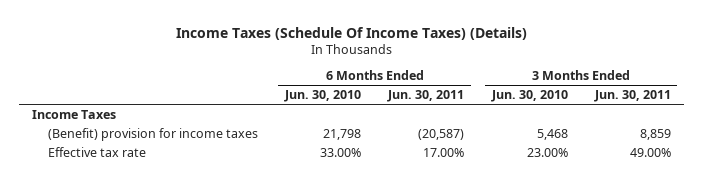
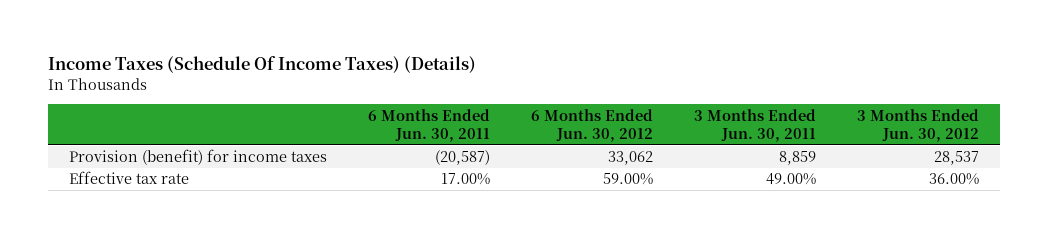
- | 6 Months Ended Jun. 30, 2010 | 6 Months Ended Jun. 30, 2011 | 3 Months Ended Jun. 30, 2010 | 3 Months Ended Jun. 30, 2011
+ | 6 Months Ended Jun. 30, 2011 | 6 Months Ended Jun. 30, 2012 | 3 Months Ended Jun. 30, 2011 | 3 Months Ended Jun. 30, 2012
- Income Taxes
- (Benefit) provision for income taxes | 21,798 | (20,587) | 5,468 | 8,859
+ Provision (benefit) for income taxes | (20,587) | 33,062 | 8,859 | 28,537

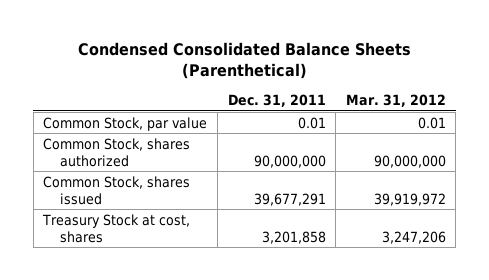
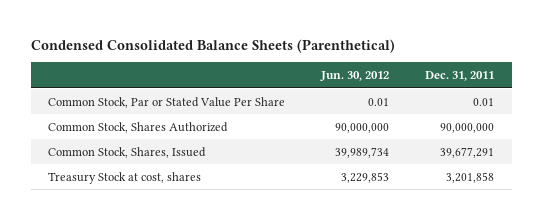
- | Dec. 31, 2011 | Mar. 31, 2012
+ | Jun. 30, 2012 | Dec. 31, 2011
- Common Stock, par value | 0.01 | 0.01
- Common Stock, shares authorized | 90,000,000 | 90,000,000
- Common Stock, shares issued | 39,677,291 | 39,919,972
+ Common Stock, Par or Stated Value Per Share | 0.01 | 0.01
+ Common Stock, Shares Authorized | 90,000,000 | 90,000,000
+ Common Stock, Shares, Issued | 39,989,734 | 39,677,291

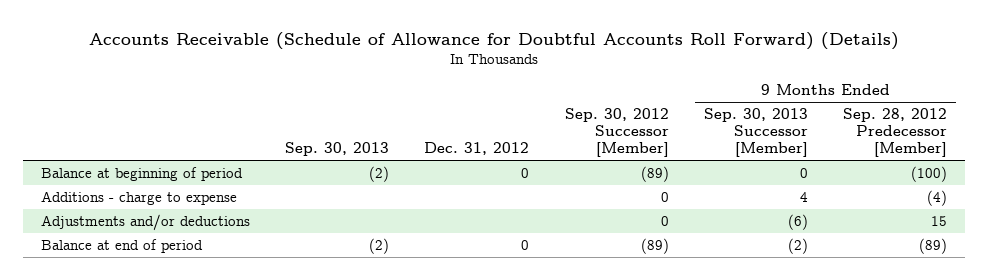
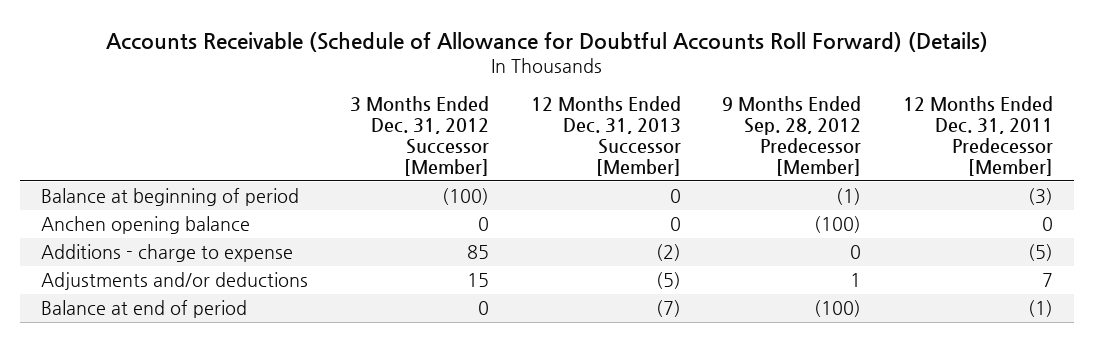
- | Sep. 30, 2013 | Dec. 31, 2012 | Sep. 30, 2012 Successor [Member] | 9 Months Ended Sep. 30, 2013 Successor [Member] | 9 Months Ended Sep. 28, 2012 Predecessor [Member]
+ | 3 Months Ended Dec. 31, 2012 Successor [Member] | 12 Months Ended Dec. 31, 2013 Successor [Member] | 9 Months Ended Sep. 28, 2012 Predecessor [Member] | 12 Months Ended Dec. 31, 2011 Predecessor [Member]
- Balance at beginning of period | (2) | 0 | (89) | 0 | (100)
- Additions - charge to expense | | | 0 | 4 | (4)
- Adjustments and/or deductions | | | 0 | (6) | 15
- Balance at end of period | (2) | 0 | (89) | (2) | (89)
+ Balance at beginning of period | (100) | 0 | (1) | (3)
+ Anchen opening balance | 0 | 0 | (100) | 0
+ Additions - charge to expense | 85 | (2) | 0 | (5)
+ Adjustments and/or deductions | 15 | (5) | 1 | 7
+ Balance at end of period | 0 | (7) | (100) | (1)

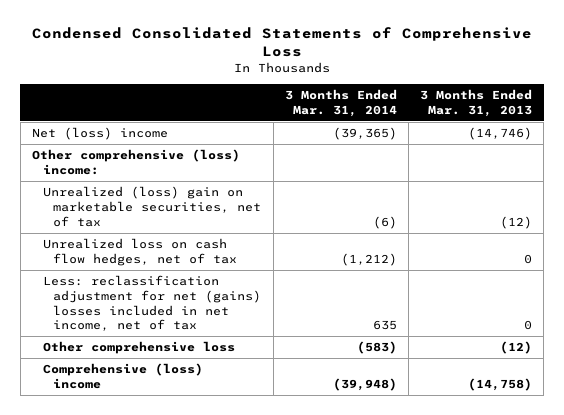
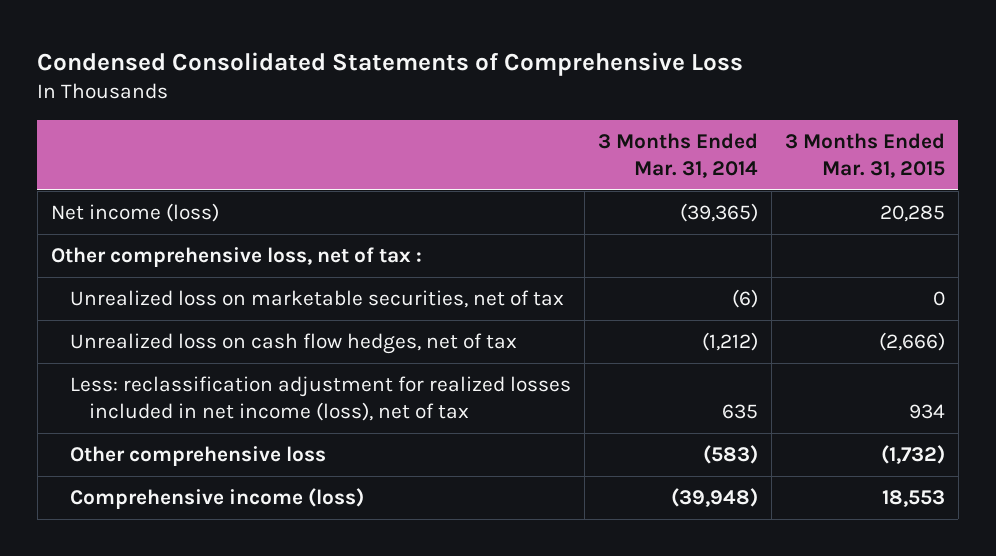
- | 3 Months Ended Mar. 31, 2014 | 3 Months Ended Mar. 31, 2013
+ | 3 Months Ended Mar. 31, 2014 | 3 Months Ended Mar. 31, 2015
- Net (loss) income | (39,365) | (14,746)
- Other comprehensive (loss) income:
- Unrealized (loss) gain on marketable securities, net of tax | (6) | (12)
+ Net income (loss) | (39,365) | 20,285
+ Other comprehensive loss, net of tax :
+ Unrealized loss on marketable securities, net of tax | (6) | 0
- Less: reclassification adjustment for net (gains) losses included in net income, net of tax | 635 | 0
+ Less: reclassification adjustment for realized losses included in net income (loss), net of tax | 635 | 934
- Comprehensive (loss) income | (39,948) | (14,758)
+ Comprehensive income (loss) | (39,948) | 18,553

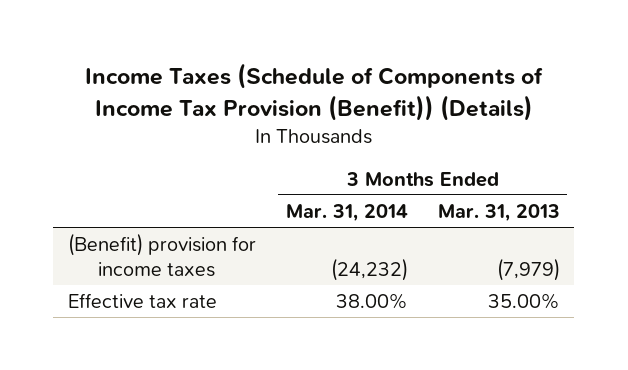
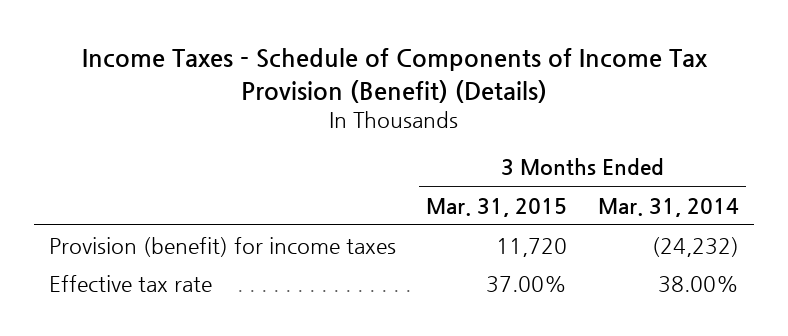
- Income Taxes (Schedule of Components of Income Tax Provision (Benefit)) (Details)
+ Income Taxes - Schedule of Components of Income Tax Provision (Benefit) (Details)
- | 3 Months Ended Mar. 31, 2014 | 3 Months Ended Mar. 31, 2013
+ | 3 Months Ended Mar. 31, 2015 | 3 Months Ended Mar. 31, 2014
- (Benefit) provision for income taxes | (24,232) | (7,979)
+ Provision (benefit) for income taxes | 11,720 | (24,232)

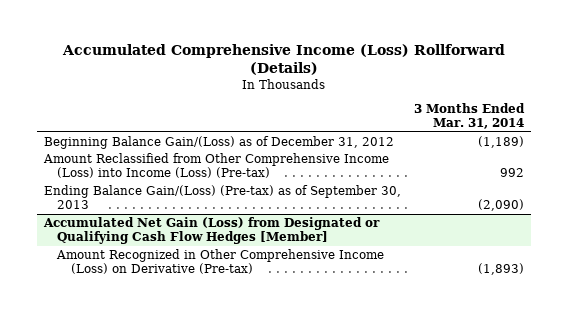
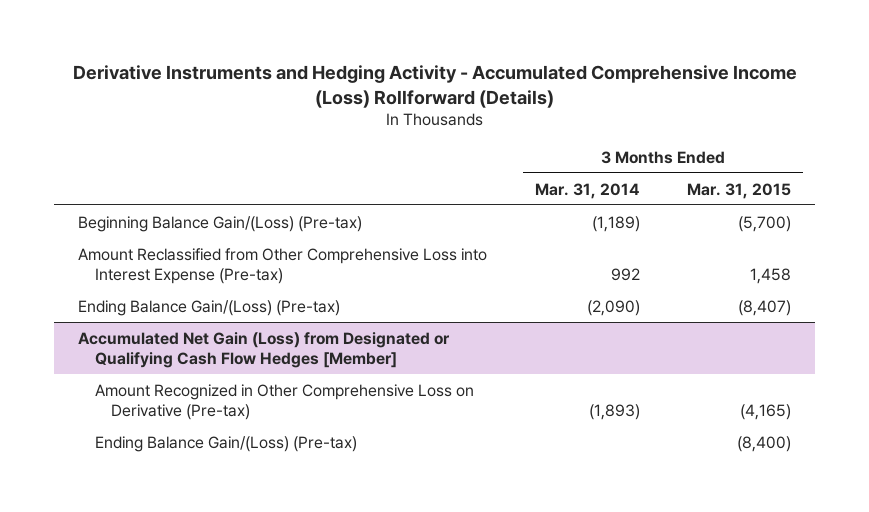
- Accumulated Comprehensive Income (Loss) Rollforward (Details)
+ Derivative Instruments and Hedging Activity - Accumulated Comprehensive Income (Loss) Rollforward (Details)
- | 3 Months Ended Mar. 31, 2014
+ | 3 Months Ended Mar. 31, 2014 | 3 Months Ended Mar. 31, 2015
- Beginning Balance Gain/(Loss) as of December 31, 2012 | (1,189)
- Amount Reclassified from Other Comprehensive Income (Loss) into Income (Loss) (Pre-tax) | 992
- Ending Balance Gain/(Loss) (Pre-tax) as of September 30, 2013 | (2,090)
+ Beginning Balance Gain/(Loss) (Pre-tax) | (1,189) | (5,700)
+ Amount Reclassified from Other Comprehensive Loss into Interest Expense (Pre-tax) | 992 | 1,458
+ Ending Balance Gain/(Loss) (Pre-tax) | (2,090) | (8,407)
@ Accumulated Net Gain (Loss) from Designated or Qualifying Cash Flow Hedges [Member]
- Amount Recognized in Other Comprehensive Income (Loss) on Derivative (Pre-tax) | (1,893)
+ Amount Recognized in Other Comprehensive Loss on Derivative (Pre-tax) | (1,893) | (4,165)
+ Ending Balance Gain/(Loss) (Pre-tax) | | (8,400)

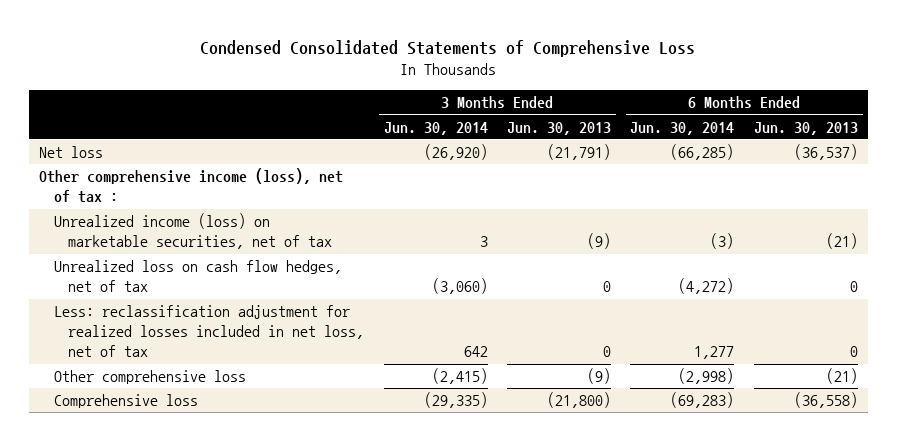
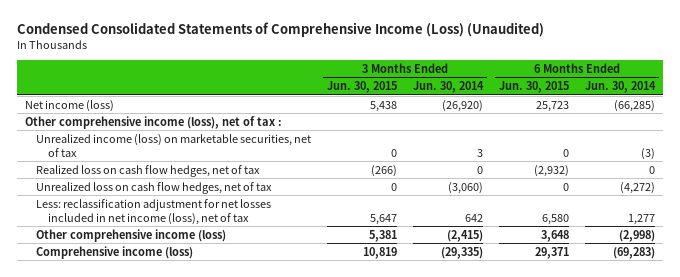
- Condensed Consolidated Statements of Comprehensive Loss
+ Condensed Consolidated Statements of Comprehensive Income (Loss) (Unaudited)
- | 3 Months Ended Jun. 30, 2014 | 3 Months Ended Jun. 30, 2013 | 6 Months Ended Jun. 30, 2014 | 6 Months Ended Jun. 30, 2013
+ | 3 Months Ended Jun. 30, 2015 | 3 Months Ended Jun. 30, 2014 | 6 Months Ended Jun. 30, 2015 | 6 Months Ended Jun. 30, 2014
- Net loss | (26,920) | (21,791) | (66,285) | (36,537)
+ Net income (loss) | 5,438 | (26,920) | 25,723 | (66,285)
+ Realized loss on cash flow hedges, net of tax | (266) | 0 | (2,932) | 0
- Less: reclassification adjustment for realized losses included in net loss, net of tax | 642 | 0 | 1,277 | 0
- Other comprehensive loss | (2,415) | (9) | (2,998) | (21)
- Comprehensive loss | (29,335) | (21,800) | (69,283) | (36,558)
+ Less: reclassification adjustment for net losses included in net income (loss), net of tax | 5,647 | 642 | 6,580 | 1,277
+ Other comprehensive income (loss) | 5,381 | (2,415) | 3,648 | (2,998)
+ Comprehensive income (loss) | 10,819 | (29,335) | 29,371 | (69,283)

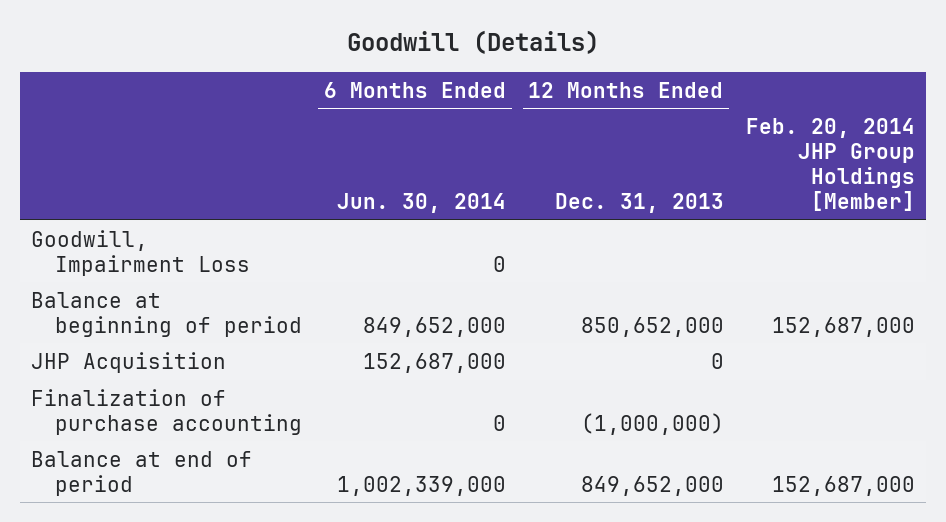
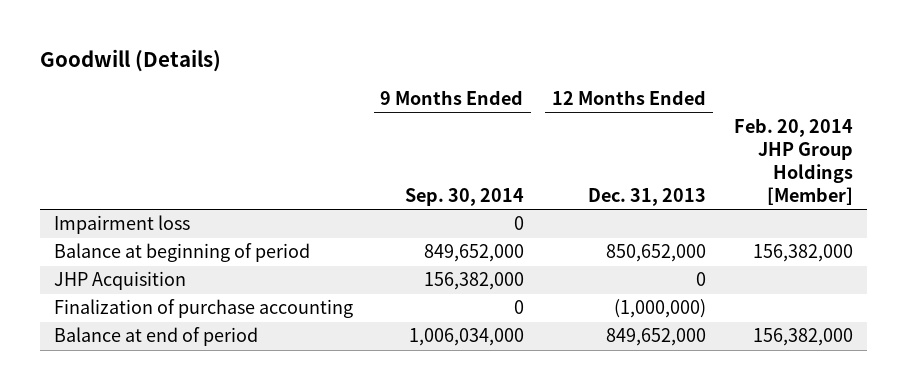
- | 6 Months Ended Jun. 30, 2014 | 12 Months Ended Dec. 31, 2013 | Feb. 20, 2014 JHP Group Holdings [Member]
+ | 9 Months Ended Sep. 30, 2014 | 12 Months Ended Dec. 31, 2013 | Feb. 20, 2014 JHP Group Holdings [Member]
- Goodwill, Impairment Loss | 0 | |
- Balance at beginning of period | 849,652,000 | 850,652,000 | 152,687,000
+ Impairment loss | 0 | |
+ Balance at beginning of period | 849,652,000 | 850,652,000 | 156,382,000
- Balance at end of period | 1,002,339,000 | 849,652,000 | 152,687,000
+ Balance at end of period | 1,006,034,000 | 849,652,000 | 156,382,000

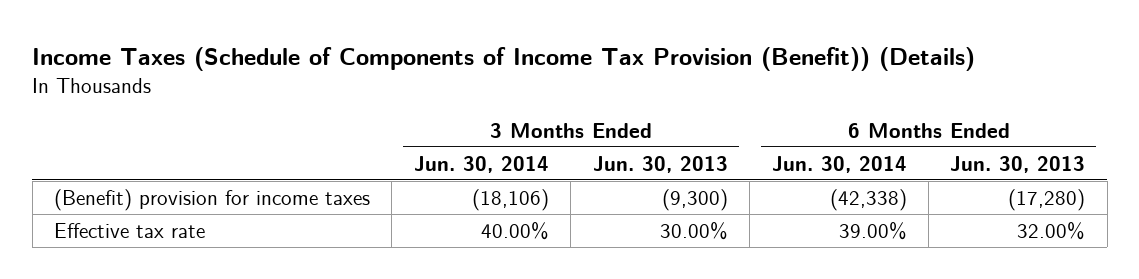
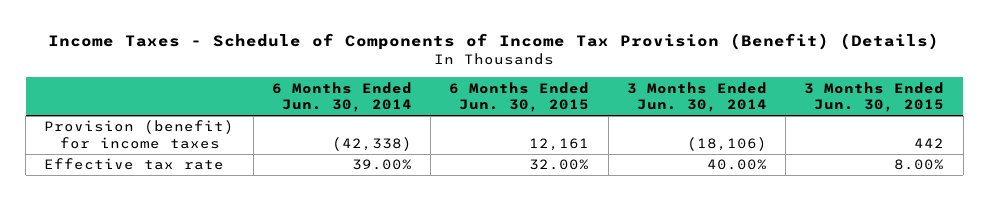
- Income Taxes (Schedule of Components of Income Tax Provision (Benefit)) (Details)
+ Income Taxes - Schedule of Components of Income Tax Provision (Benefit) (Details)
- | 3 Months Ended Jun. 30, 2014 | 3 Months Ended Jun. 30, 2013 | 6 Months Ended Jun. 30, 2014 | 6 Months Ended Jun. 30, 2013
+ | 6 Months Ended Jun. 30, 2014 | 6 Months Ended Jun. 30, 2015 | 3 Months Ended Jun. 30, 2014 | 3 Months Ended Jun. 30, 2015
- (Benefit) provision for income taxes | (18,106) | (9,300) | (42,338) | (17,280)
+ Provision (benefit) for income taxes | (42,338) | 12,161 | (18,106) | 442

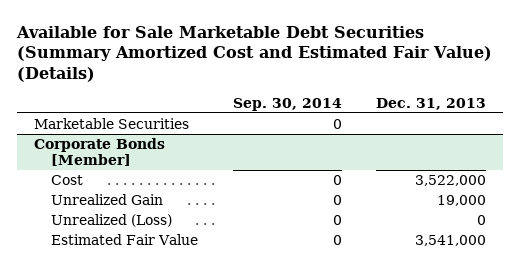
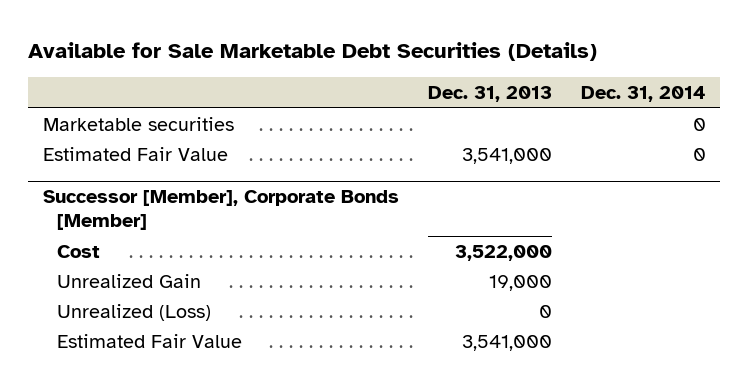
- Available for Sale Marketable Debt Securities (Summary Amortized Cost and Estimated Fair Value) (Details)
+ Available for Sale Marketable Debt Securities (Details)
- | Sep. 30, 2014 | Dec. 31, 2013
+ | Dec. 31, 2013 | Dec. 31, 2014
- Marketable Securities | 0 |
- Corporate Bonds [Member]
+ Marketable securities | | 0
+ Estimated Fair Value | 3,541,000 | 0
+ Successor [Member], Corporate Bonds [Member]

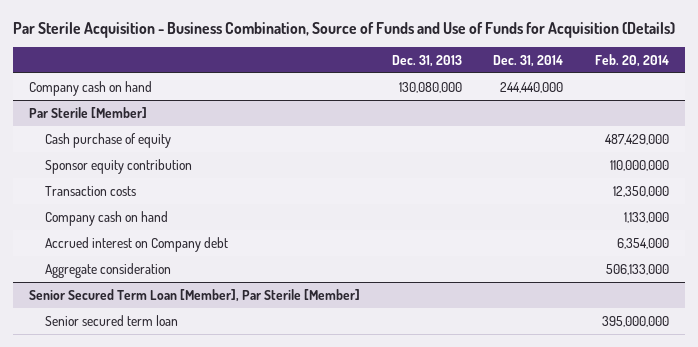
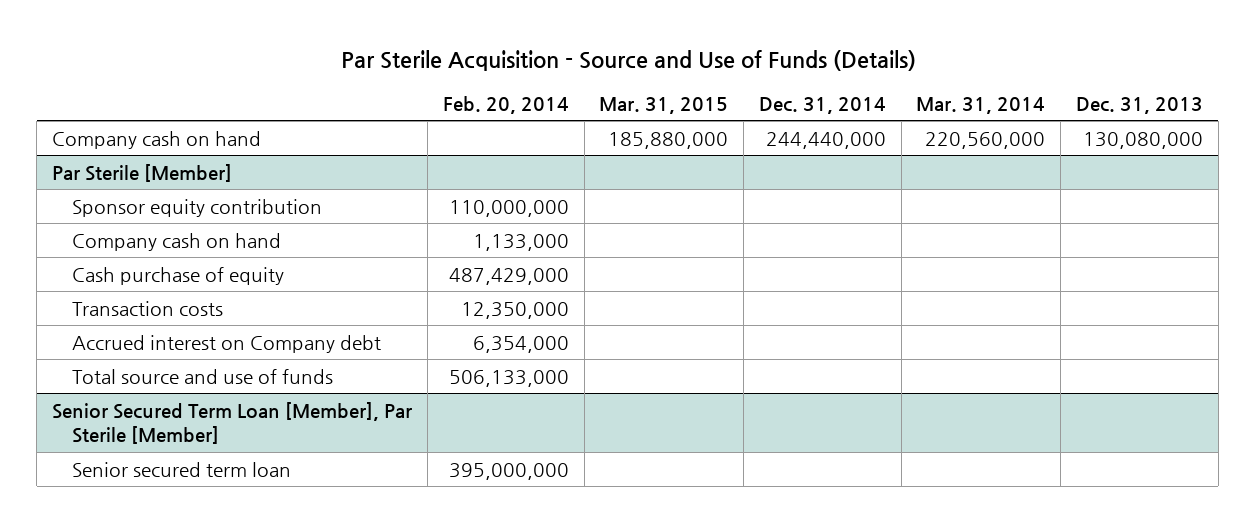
- Par Sterile Acquisition - Business Combination, Source of Funds and Use of Funds for Acquisition (Details)
+ Par Sterile Acquisition - Source and Use of Funds (Details)
- | Dec. 31, 2013 | Dec. 31, 2014 | Feb. 20, 2014
+ | Feb. 20, 2014 | Mar. 31, 2015 | Dec. 31, 2014 | Mar. 31, 2014 | Dec. 31, 2013
@ Par Sterile [Member]
moved down: Cash purchase of equity | 487,429,000 | | | |
moved down: Transaction costs | 12,350,000 | | | |
- Aggregate consideration | | | 506,133,000
+ Total source and use of funds | 506,133,000 | | | |

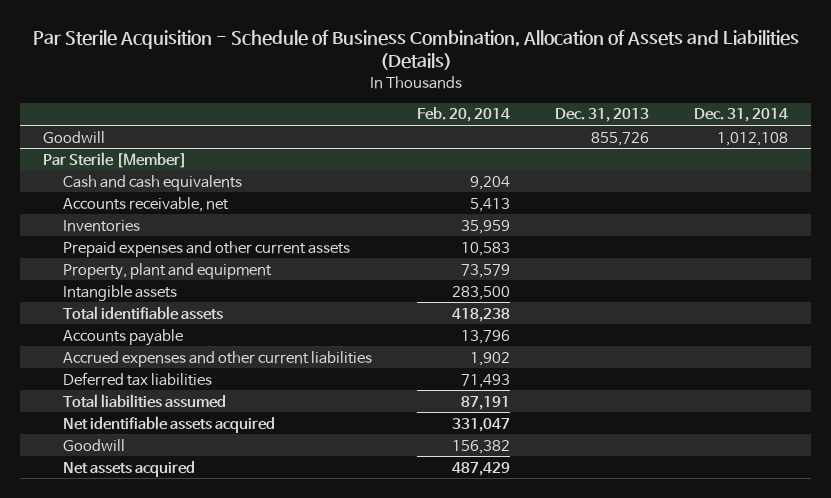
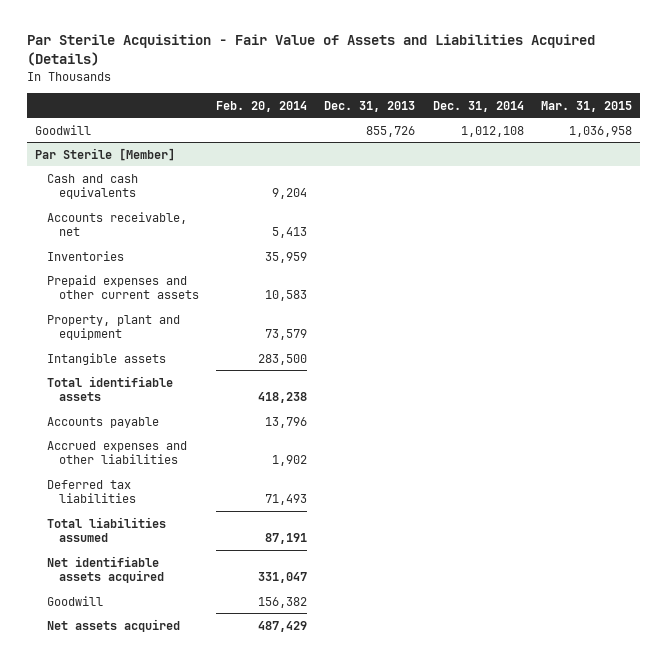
- Par Sterile Acquisition - Schedule of Business Combination, Allocation of Assets and Liabilities (Details)
+ Par Sterile Acquisition - Fair Value of Assets and Liabilities Acquired (Details)
- | Feb. 20, 2014 | Dec. 31, 2013 | Dec. 31, 2014
+ | Feb. 20, 2014 | Dec. 31, 2013 | Dec. 31, 2014 | Mar. 31, 2015
@ Par Sterile [Member]
- Accrued expenses and other current liabilities | 1,902 | |
+ Accrued expenses and other liabilities | 1,902 | | |

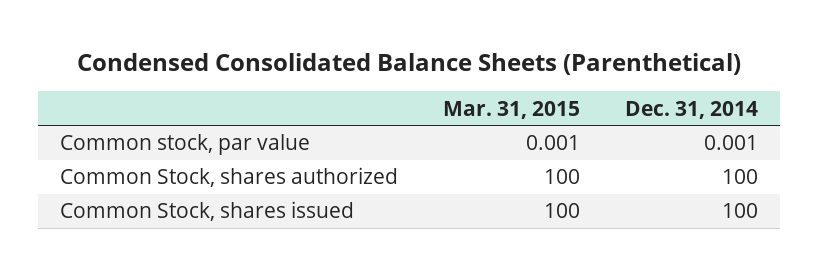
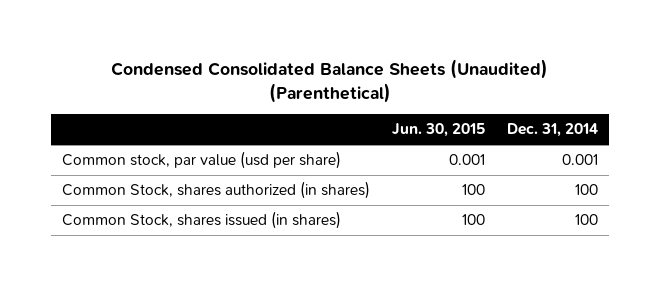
- Condensed Consolidated Balance Sheets (Parenthetical)
+ Condensed Consolidated Balance Sheets (Unaudited) (Parenthetical)
- | Mar. 31, 2015 | Dec. 31, 2014
+ | Jun. 30, 2015 | Dec. 31, 2014
- Common stock, par value | 0.001 | 0.001
- Common Stock, shares authorized | 100 | 100
- Common Stock, shares issued | 100 | 100
+ Common stock, par value (usd per share) | 0.001 | 0.001
+ Common Stock, shares authorized (in shares) | 100 | 100
+ Common Stock, shares issued (in shares) | 100 | 100

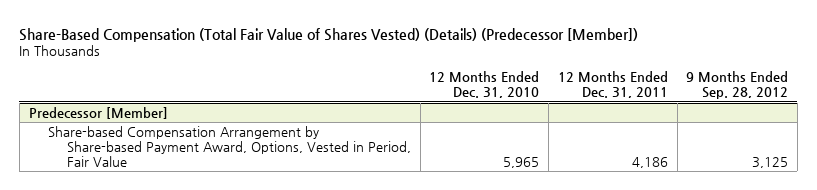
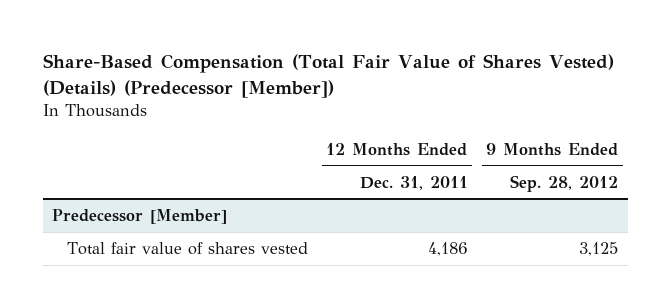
- | 12 Months Ended Dec. 31, 2010 | 12 Months Ended Dec. 31, 2011 | 9 Months Ended Sep. 28, 2012
+ | 12 Months Ended Dec. 31, 2011 | 9 Months Ended Sep. 28, 2012
@ Predecessor [Member]
- Share-based Compensation Arrangement by Share-based Payment Award, Options, Vested in Period, Fair Value | 5,965 | 4,186 | 3,125
+ Total fair value of shares vested | 4,186 | 3,125

